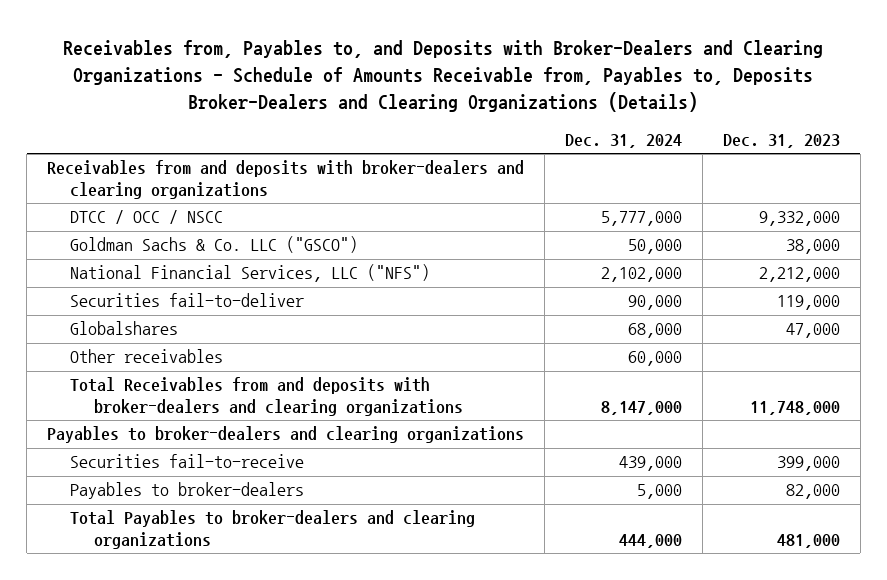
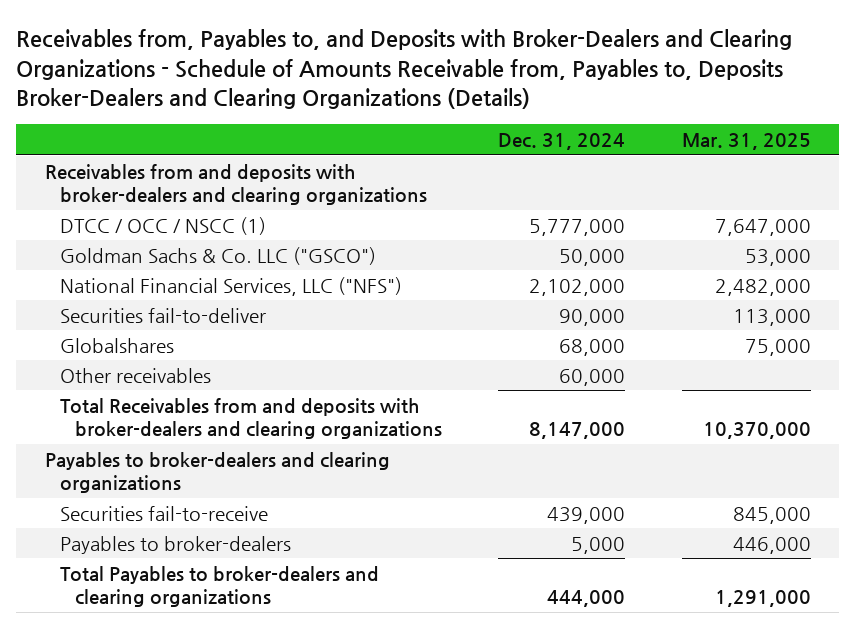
- | Dec. 31, 2024 | Dec. 31, 2023
+ | Dec. 31, 2024 | Mar. 31, 2025
- DTCC / OCC / NSCC | 5,777,000 | 9,332,000
+ DTCC / OCC / NSCC (1) | 5,777,000 | 7,647,000

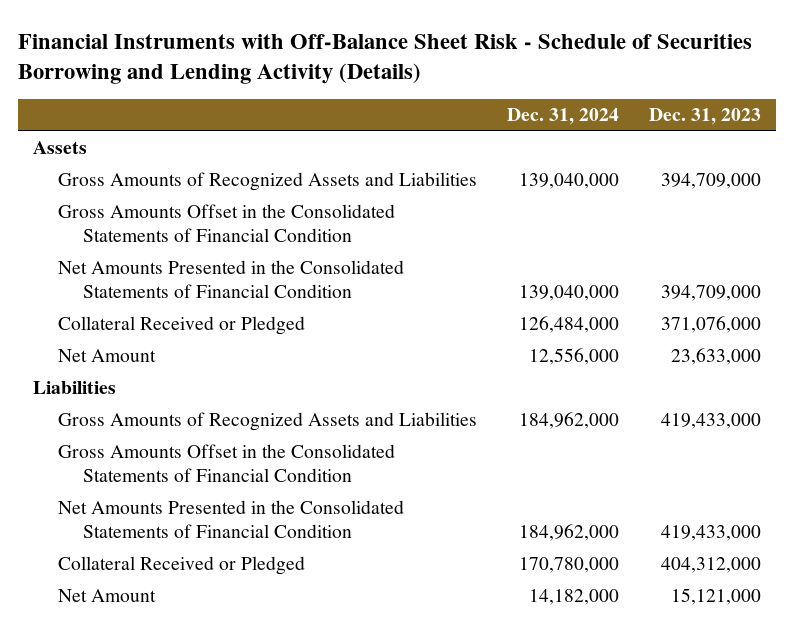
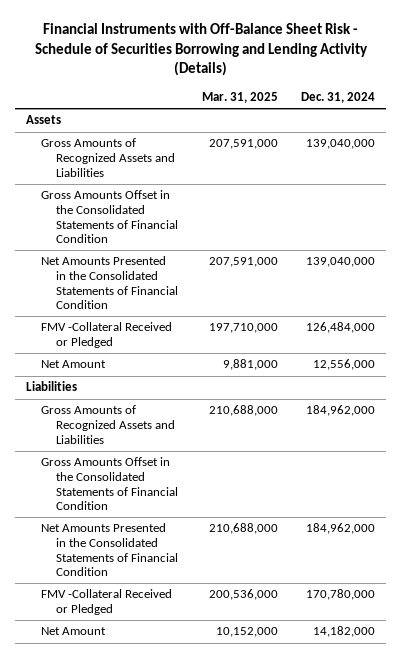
- | Dec. 31, 2024 | Dec. 31, 2023
+ | Mar. 31, 2025 | Dec. 31, 2024
- Collateral Received or Pledged | 126,484,000 | 371,076,000
+ FMV -Collateral Received or Pledged | 197,710,000 | 126,484,000
- Collateral Received or Pledged | 170,780,000 | 404,312,000
+ FMV -Collateral Received or Pledged | 200,536,000 | 170,780,000

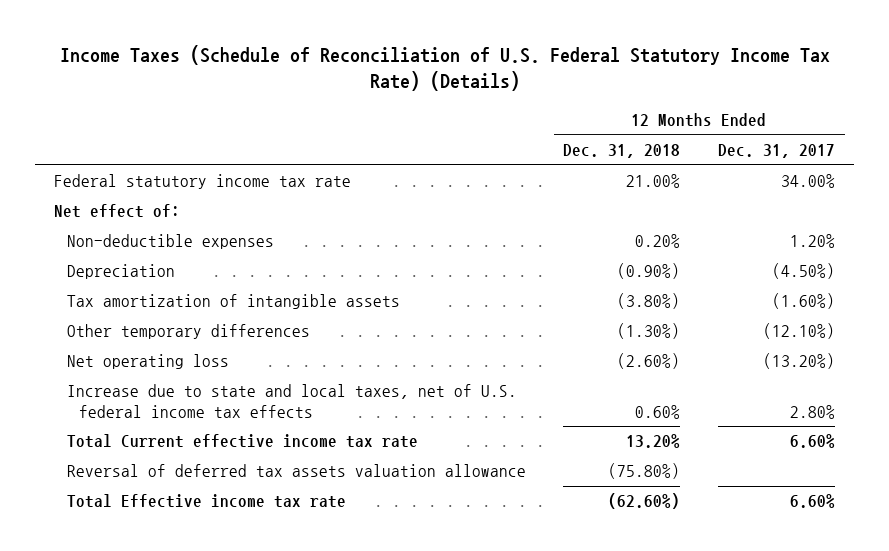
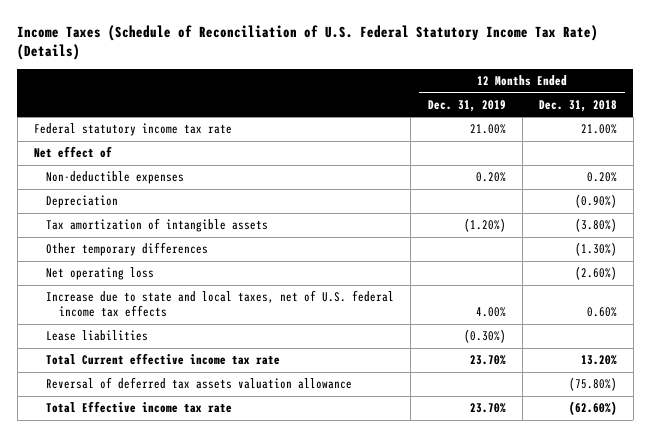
- | 12 Months Ended Dec. 31, 2018 | 12 Months Ended Dec. 31, 2017
+ | 12 Months Ended Dec. 31, 2019 | 12 Months Ended Dec. 31, 2018
- Net effect of:
+ Net effect of
+ Lease liabilities | (0.30%) |

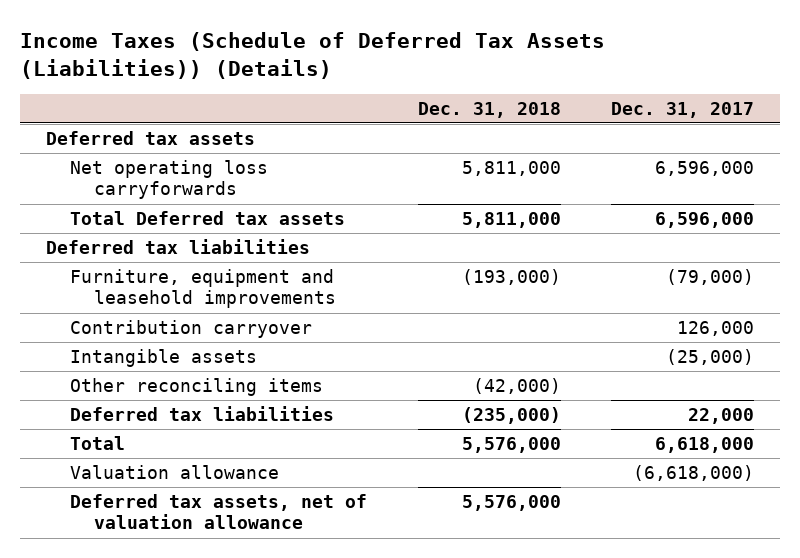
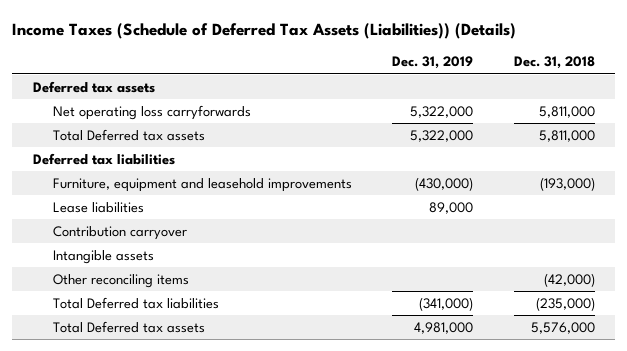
- | Dec. 31, 2018 | Dec. 31, 2017
+ | Dec. 31, 2019 | Dec. 31, 2018
+ Lease liabilities | 89,000 |
- Deferred tax liabilities | (235,000) | 22,000
- Total | 5,576,000 | 6,618,000
- Valuation allowance | | (6,618,000)
- Deferred tax assets, net of valuation allowance | 5,576,000 |
+ Total Deferred tax liabilities | (341,000) | (235,000)
+ Total Deferred tax assets | 4,981,000 | 5,576,000

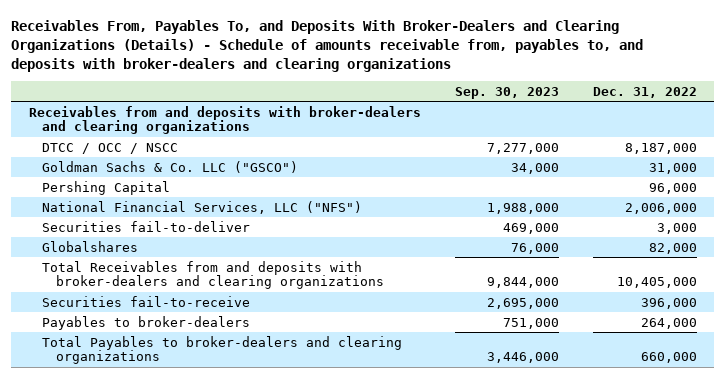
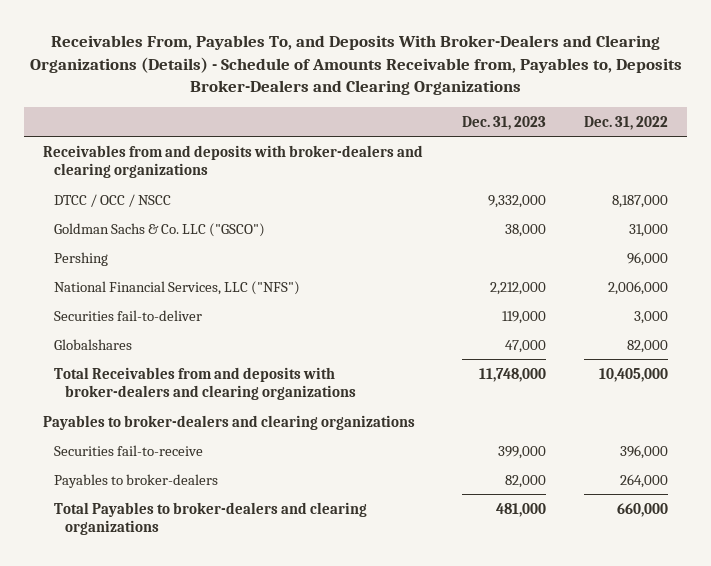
- Receivables From, Payables To, and Deposits With Broker-Dealers and Clearing Organizations (Details) - Schedule of amounts receivable from, payables to, and deposits with broker-dealers and clearing organizations
+ Receivables From, Payables To, and Deposits With Broker-Dealers and Clearing Organizations (Details) - Schedule of Amounts Receivable from, Payables to, Deposits Broker-Dealers and Clearing Organizations
- | Sep. 30, 2023 | Dec. 31, 2022
+ | Dec. 31, 2023 | Dec. 31, 2022
- Pershing Capital | | 96,000
+ Pershing | | 96,000
+ Payables to broker-dealers and clearing organizations

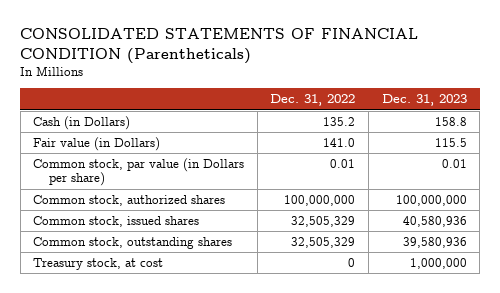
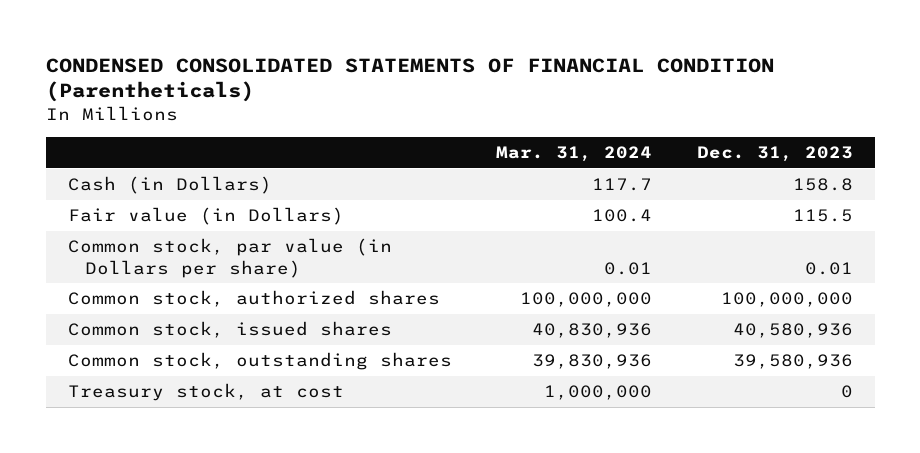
- CONSOLIDATED STATEMENTS OF FINANCIAL CONDITION (Parentheticals)
+ CONDENSED CONSOLIDATED STATEMENTS OF FINANCIAL CONDITION (Parentheticals)
- | Dec. 31, 2022 | Dec. 31, 2023
+ | Mar. 31, 2024 | Dec. 31, 2023
- Treasury stock, at cost | 0 | 1,000,000
+ Treasury stock, at cost | 1,000,000 | 0

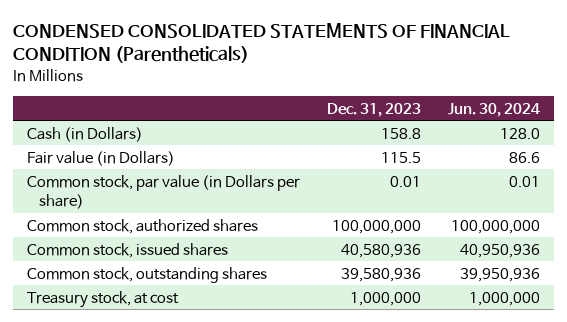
- | Mar. 31, 2024 | Dec. 31, 2023
+ | Dec. 31, 2023 | Jun. 30, 2024
- Treasury stock, at cost | 1,000,000 | 0
+ Treasury stock, at cost | 1,000,000 | 1,000,000

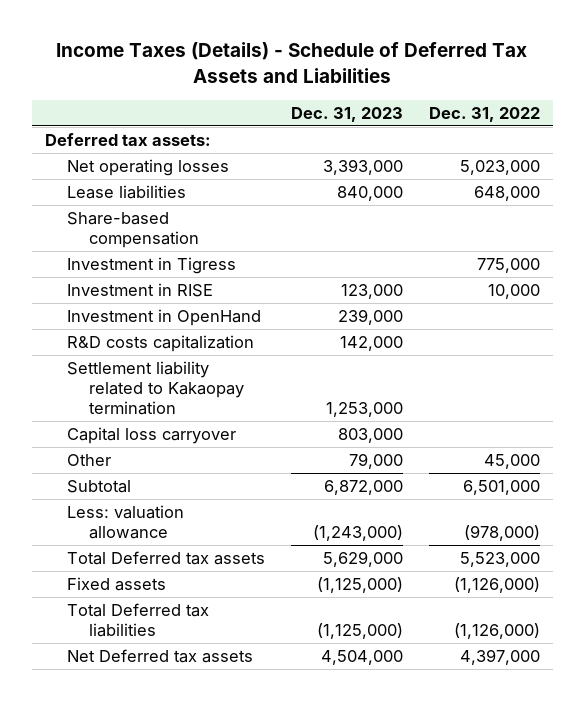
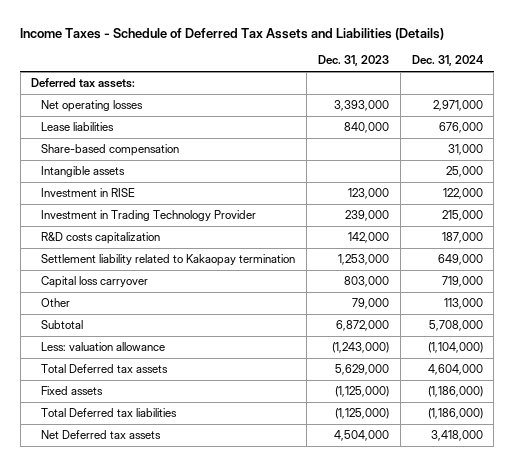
- Income Taxes (Details) - Schedule of Deferred Tax Assets and Liabilities
+ Income Taxes - Schedule of Deferred Tax Assets and Liabilities (Details)
- | Dec. 31, 2023 | Dec. 31, 2022
+ | Dec. 31, 2023 | Dec. 31, 2024
- Investment in Tigress | | 775,000
+ Intangible assets | | 25,000
- Investment in OpenHand | 239,000 |
+ Investment in Trading Technology Provider | 239,000 | 215,000

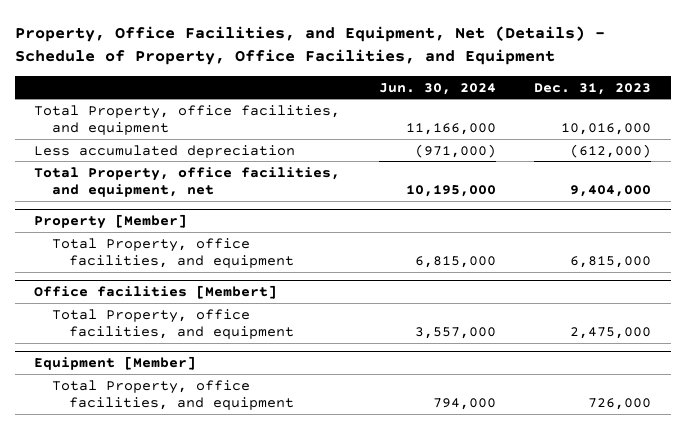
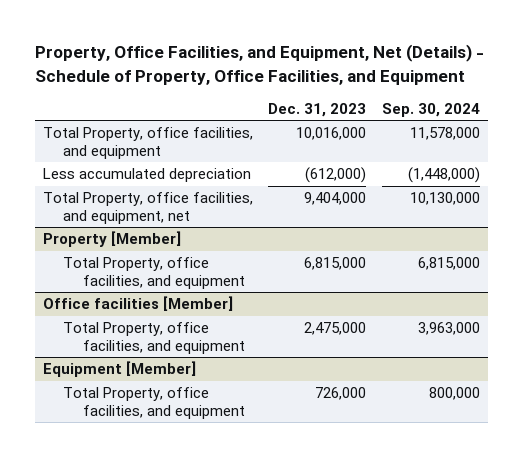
- | Jun. 30, 2024 | Dec. 31, 2023
+ | Dec. 31, 2023 | Sep. 30, 2024
- Office facilities [Membert]
+ Office facilities [Member]

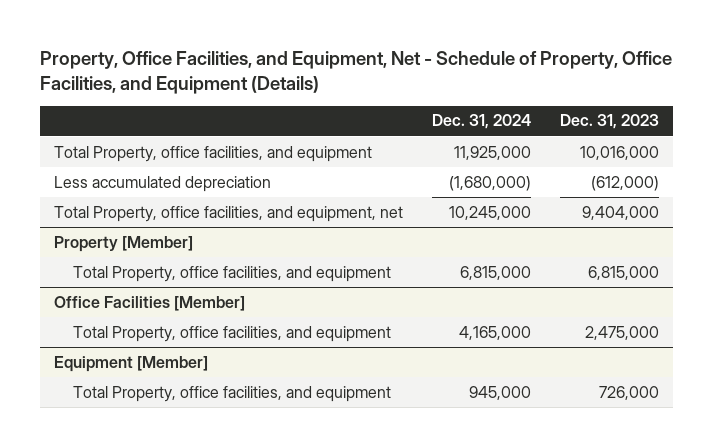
- Property, Office Facilities, and Equipment, Net (Details) - Schedule of Property, Office Facilities, and Equipment
+ Property, Office Facilities, and Equipment, Net - Schedule of Property, Office Facilities, and Equipment (Details)
- | Dec. 31, 2023 | Sep. 30, 2024
+ | Dec. 31, 2024 | Dec. 31, 2023
- Office facilities [Member]
+ Office Facilities [Member]

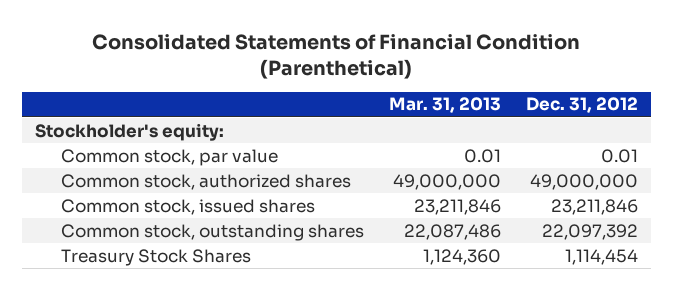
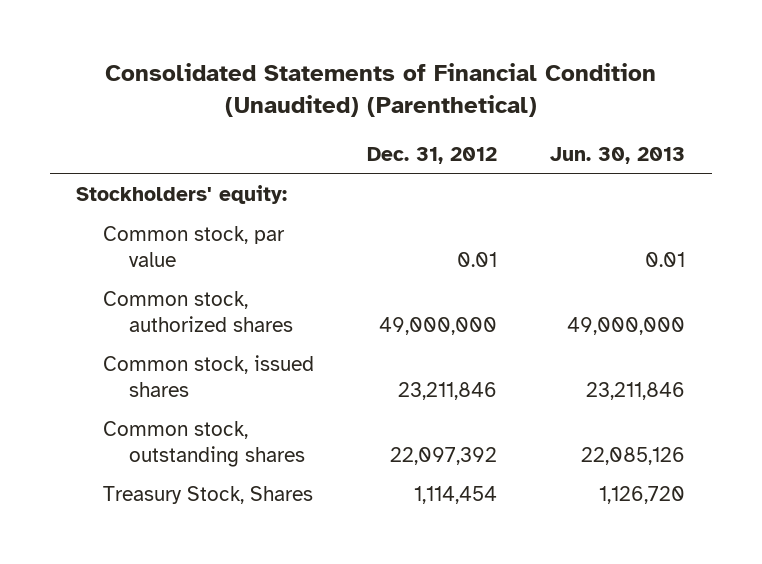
- Consolidated Statements of Financial Condition (Parenthetical)
+ Consolidated Statements of Financial Condition (Unaudited) (Parenthetical)
- | Mar. 31, 2013 | Dec. 31, 2012
+ | Dec. 31, 2012 | Jun. 30, 2013
- Stockholder's equity:
+ Stockholders' equity:
- Treasury Stock Shares | 1,124,360 | 1,114,454
+ Treasury Stock, Shares | 1,114,454 | 1,126,720

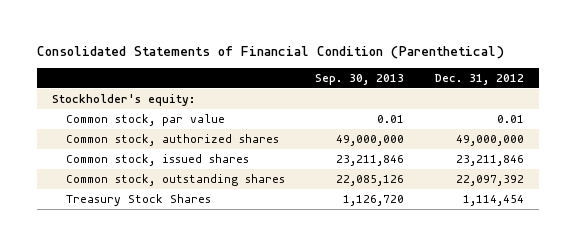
- Consolidated Statements of Financial Condition (Unaudited) (Parenthetical)
+ Consolidated Statements of Financial Condition (Parenthetical)
- | Dec. 31, 2012 | Jun. 30, 2013
+ | Sep. 30, 2013 | Dec. 31, 2012
- Stockholders' equity:
+ Stockholder's equity:
- Treasury Stock, Shares | 1,114,454 | 1,126,720
+ Treasury Stock Shares | 1,126,720 | 1,114,454

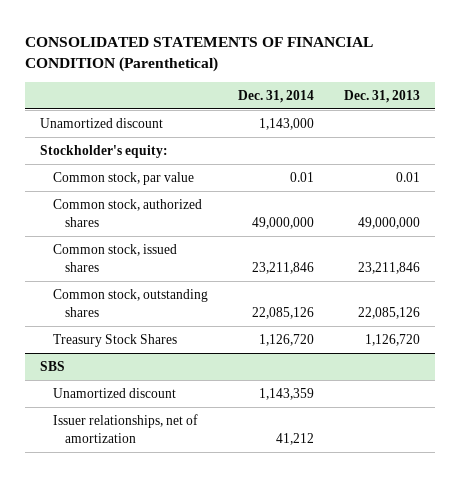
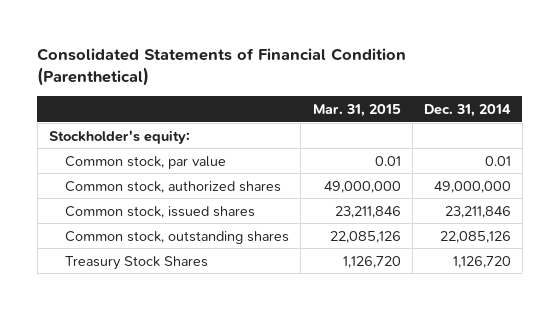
- CONSOLIDATED STATEMENTS OF FINANCIAL CONDITION (Parenthetical)
+ Consolidated Statements of Financial Condition (Parenthetical)
- | Dec. 31, 2014 | Dec. 31, 2013
+ | Mar. 31, 2015 | Dec. 31, 2014
- Unamortized discount | 1,143,000 |
- SBS
- Unamortized discount | 1,143,359 |
- Issuer relationships, net of amortization | 41,212 |

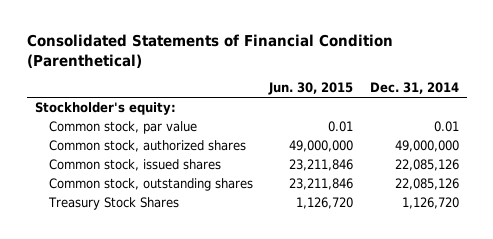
- | Mar. 31, 2015 | Dec. 31, 2014
+ | Jun. 30, 2015 | Dec. 31, 2014
- Common stock, issued shares | 23,211,846 | 23,211,846
+ Common stock, issued shares | 23,211,846 | 22,085,126

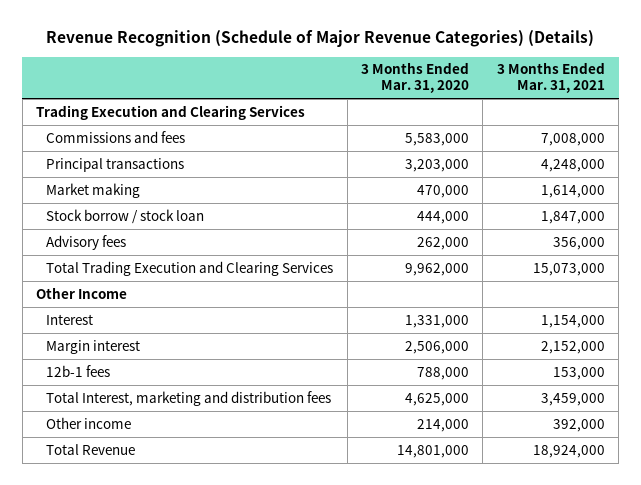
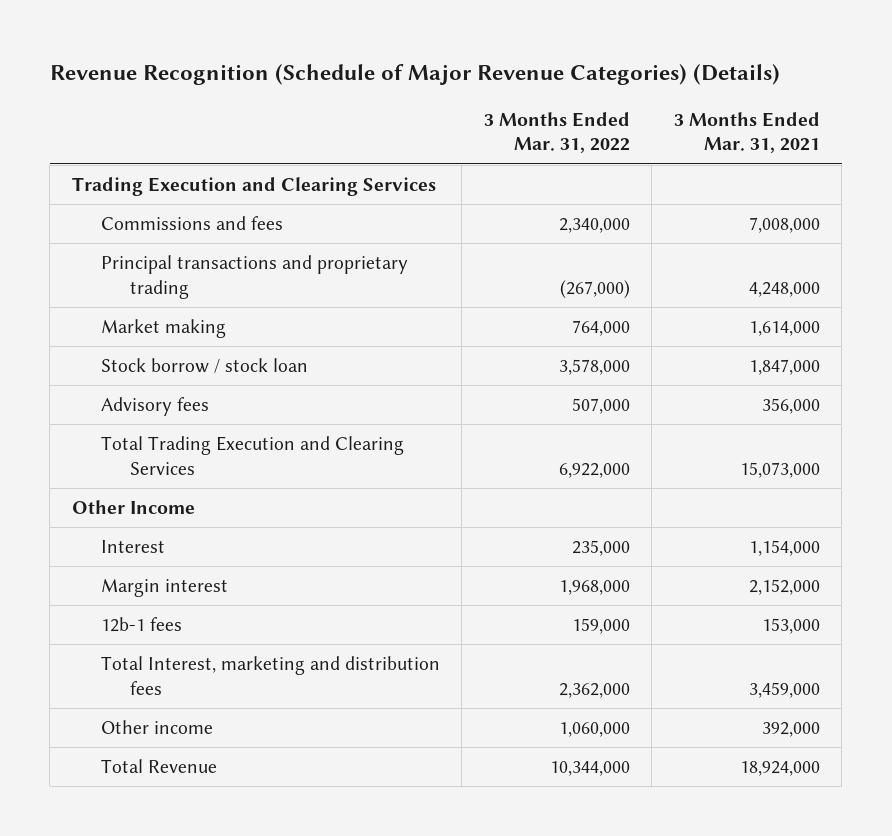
- | 3 Months Ended Mar. 31, 2020 | 3 Months Ended Mar. 31, 2021
+ | 3 Months Ended Mar. 31, 2022 | 3 Months Ended Mar. 31, 2021
- Principal transactions | 3,203,000 | 4,248,000
+ Principal transactions and proprietary trading | (267,000) | 4,248,000

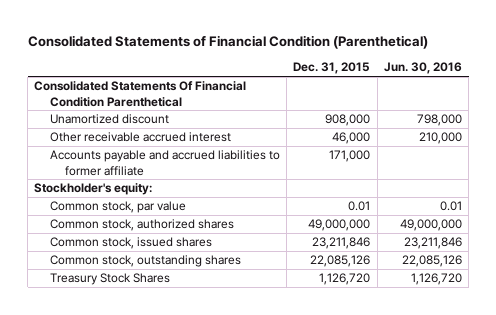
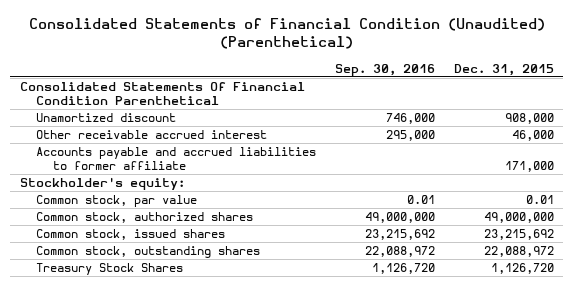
- Consolidated Statements of Financial Condition (Parenthetical)
+ Consolidated Statements of Financial Condition (Unaudited) (Parenthetical)
- | Dec. 31, 2015 | Jun. 30, 2016
+ | Sep. 30, 2016 | Dec. 31, 2015
- Common stock, issued shares | 23,211,846 | 23,211,846
- Common stock, outstanding shares | 22,085,126 | 22,085,126
+ Common stock, issued shares | 23,215,692 | 23,215,692
+ Common stock, outstanding shares | 22,088,972 | 22,088,972

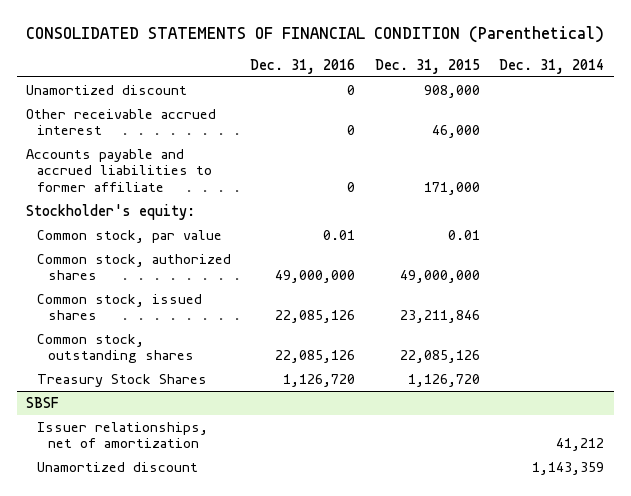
- Consolidated Statements of Financial Condition (Unaudited) (Parenthetical)
+ CONSOLIDATED STATEMENTS OF FINANCIAL CONDITION (Parenthetical)
- | Sep. 30, 2016 | Dec. 31, 2015
+ | Dec. 31, 2016 | Dec. 31, 2015 | Dec. 31, 2014
- Consolidated Statements Of Financial Condition Parenthetical
- Common stock, issued shares | 23,215,692 | 23,215,692
- Common stock, outstanding shares | 22,088,972 | 22,088,972
+ Common stock, issued shares | 22,085,126 | 23,211,846 |
+ Common stock, outstanding shares | 22,085,126 | 22,085,126 |
+ SBSF
+ Issuer relationships, net of amortization | | | 41,212
+ Unamortized discount | | | 1,143,359

